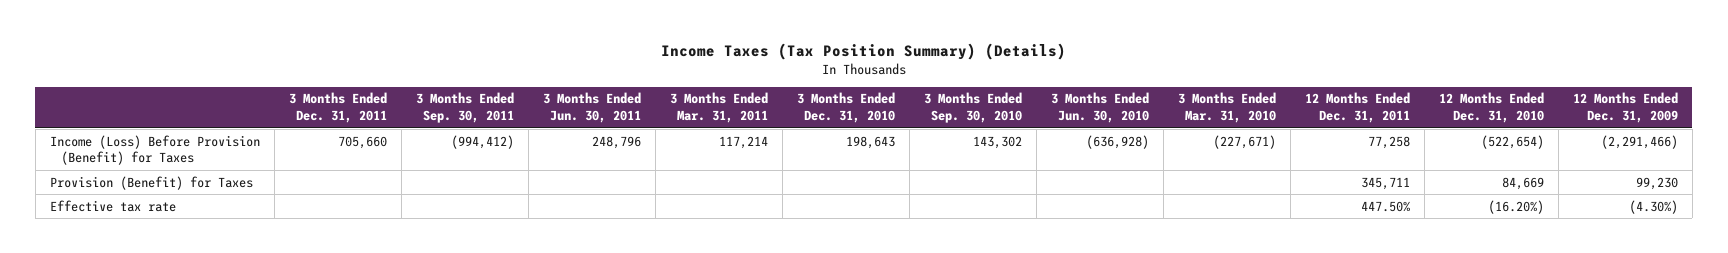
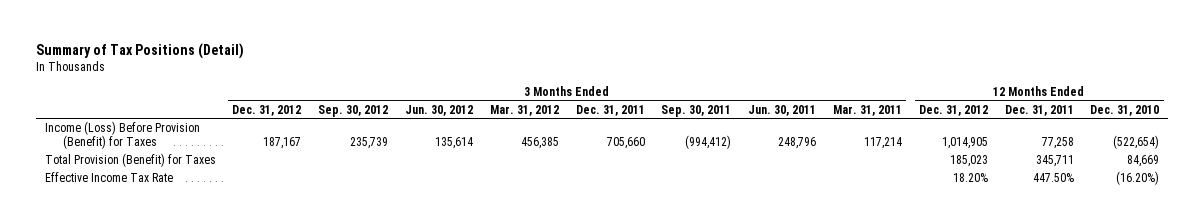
- Income Taxes (Tax Position Summary) (Details)
+ Summary of Tax Positions (Detail)
- | 3 Months Ended Dec. 31, 2011 | 3 Months Ended Sep. 30, 2011 | 3 Months Ended Jun. 30, 2011 | 3 Months Ended Mar. 31, 2011 | 3 Months Ended Dec. 31, 2010 | 3 Months Ended Sep. 30, 2010 | 3 Months Ended Jun. 30, 2010 | 3 Months Ended Mar. 31, 2010 | 12 Months Ended Dec. 31, 2011 | 12 Months Ended Dec. 31, 2010 | 12 Months Ended Dec. 31, 2009
+ | 3 Months Ended Dec. 31, 2012 | 3 Months Ended Sep. 30, 2012 | 3 Months Ended Jun. 30, 2012 | 3 Months Ended Mar. 31, 2012 | 3 Months Ended Dec. 31, 2011 | 3 Months Ended Sep. 30, 2011 | 3 Months Ended Jun. 30, 2011 | 3 Months Ended Mar. 31, 2011 | 12 Months Ended Dec. 31, 2012 | 12 Months Ended Dec. 31, 2011 | 12 Months Ended Dec. 31, 2010
- Provision (Benefit) for Taxes | | | | | | | | | 345,711 | 84,669 | 99,230
- Effective tax rate | | | | | | | | | 447.50% | (16.20%) | (4.30%)
+ Total Provision (Benefit) for Taxes | | | | | | | | | 185,023 | 345,711 | 84,669
+ Effective Income Tax Rate | | | | | | | | | 18.20% | 447.50% | (16.20%)

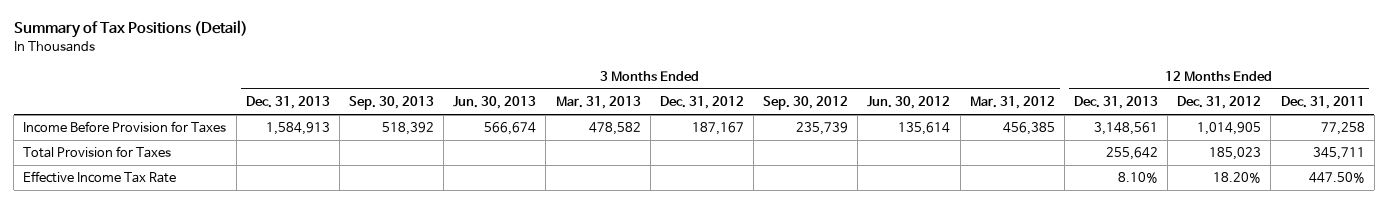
- | 3 Months Ended Dec. 31, 2012 | 3 Months Ended Sep. 30, 2012 | 3 Months Ended Jun. 30, 2012 | 3 Months Ended Mar. 31, 2012 | 3 Months Ended Dec. 31, 2011 | 3 Months Ended Sep. 30, 2011 | 3 Months Ended Jun. 30, 2011 | 3 Months Ended Mar. 31, 2011 | 12 Months Ended Dec. 31, 2012 | 12 Months Ended Dec. 31, 2011 | 12 Months Ended Dec. 31, 2010
+ | 3 Months Ended Dec. 31, 2013 | 3 Months Ended Sep. 30, 2013 | 3 Months Ended Jun. 30, 2013 | 3 Months Ended Mar. 31, 2013 | 3 Months Ended Dec. 31, 2012 | 3 Months Ended Sep. 30, 2012 | 3 Months Ended Jun. 30, 2012 | 3 Months Ended Mar. 31, 2012 | 12 Months Ended Dec. 31, 2013 | 12 Months Ended Dec. 31, 2012 | 12 Months Ended Dec. 31, 2011
- Income (Loss) Before Provision (Benefit) for Taxes | 187,167 | 235,739 | 135,614 | 456,385 | 705,660 | (994,412) | 248,796 | 117,214 | 1,014,905 | 77,258 | (522,654)
- Total Provision (Benefit) for Taxes | | | | | | | | | 185,023 | 345,711 | 84,669
+ Income Before Provision for Taxes | 1,584,913 | 518,392 | 566,674 | 478,582 | 187,167 | 235,739 | 135,614 | 456,385 | 3,148,561 | 1,014,905 | 77,258
+ Total Provision for Taxes | | | | | | | | | 255,642 | 185,023 | 345,711

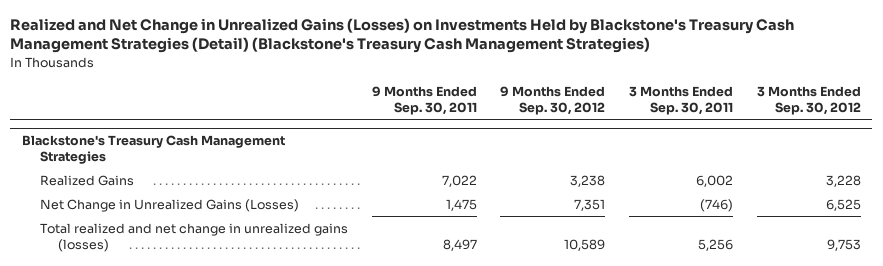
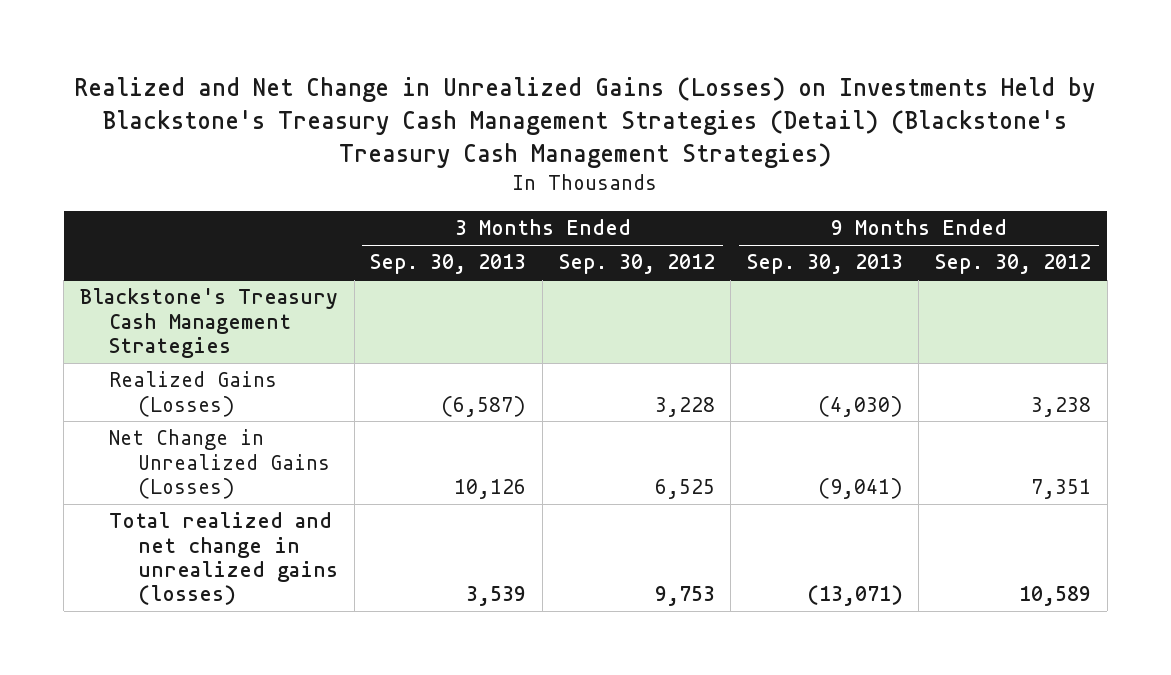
- | 9 Months Ended Sep. 30, 2011 | 9 Months Ended Sep. 30, 2012 | 3 Months Ended Sep. 30, 2011 | 3 Months Ended Sep. 30, 2012
+ | 3 Months Ended Sep. 30, 2013 | 3 Months Ended Sep. 30, 2012 | 9 Months Ended Sep. 30, 2013 | 9 Months Ended Sep. 30, 2012
@ Blackstone's Treasury Cash Management Strategies
- Realized Gains | 7,022 | 3,238 | 6,002 | 3,228
+ Realized Gains (Losses) | (6,587) | 3,228 | (4,030) | 3,238

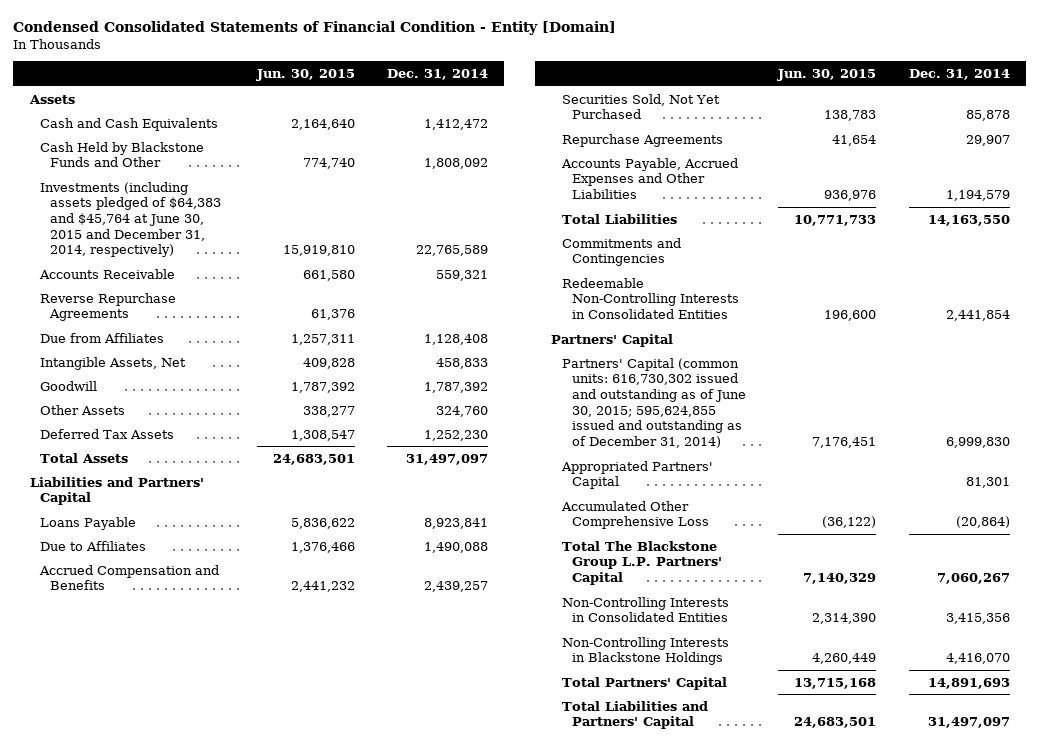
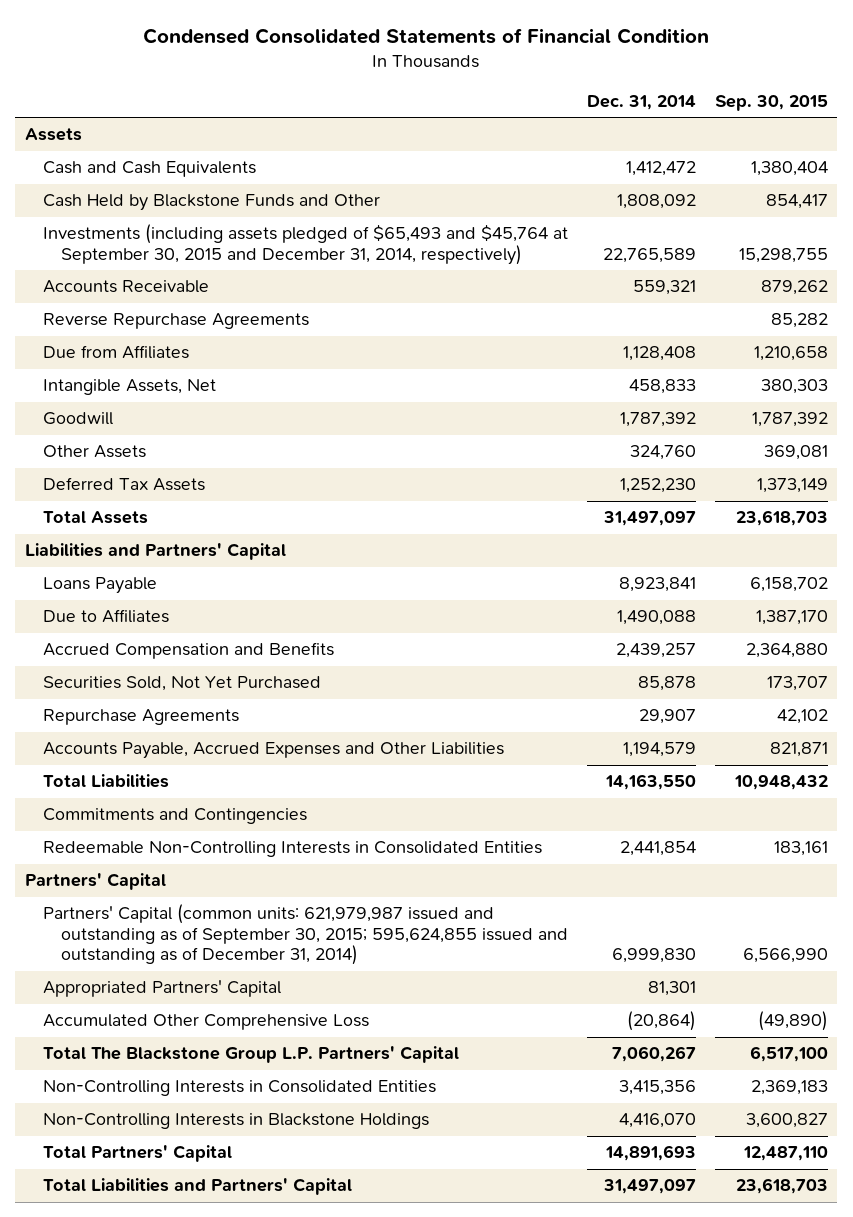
- Condensed Consolidated Statements of Financial Condition - Entity [Domain]
+ Condensed Consolidated Statements of Financial Condition
- | Jun. 30, 2015 | Dec. 31, 2014
+ | Dec. 31, 2014 | Sep. 30, 2015
- Investments (including assets pledged of $64,383 and $45,764 at June 30, 2015 and December 31, 2014, respectively) | 15,919,810 | 22,765,589
+ Investments (including assets pledged of $65,493 and $45,764 at September 30, 2015 and December 31, 2014, respectively) | 22,765,589 | 15,298,755
- Partners' Capital (common units: 616,730,302 issued and outstanding as of June 30, 2015; 595,624,855 issued and outstanding as of December 31, 2014) | 7,176,451 | 6,999,830
+ Partners' Capital (common units: 621,979,987 issued and outstanding as of September 30, 2015; 595,624,855 issued and outstanding as of December 31, 2014) | 6,999,830 | 6,566,990

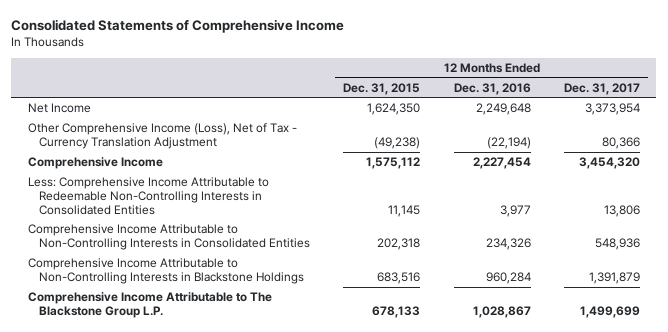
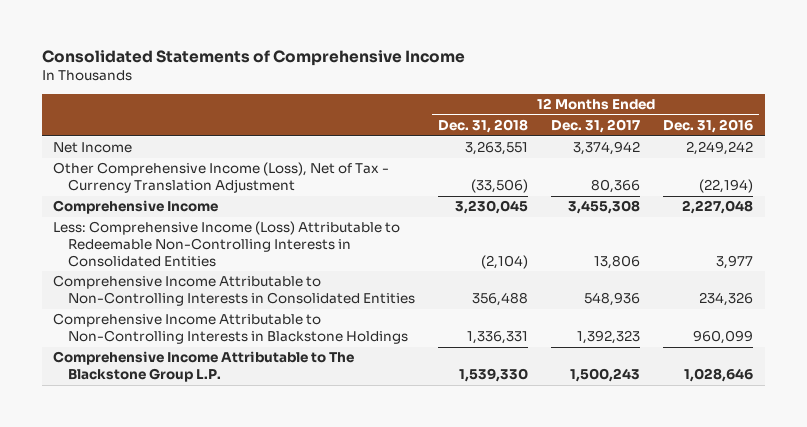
- | 12 Months Ended Dec. 31, 2015 | 12 Months Ended Dec. 31, 2016 | 12 Months Ended Dec. 31, 2017
+ | 12 Months Ended Dec. 31, 2018 | 12 Months Ended Dec. 31, 2017 | 12 Months Ended Dec. 31, 2016
- Net Income | 1,624,350 | 2,249,648 | 3,373,954
+ Net Income | 3,263,551 | 3,374,942 | 2,249,242
- Comprehensive Income | 1,575,112 | 2,227,454 | 3,454,320
- Less: Comprehensive Income Attributable to Redeemable Non-Controlling Interests in Consolidated Entities | 11,145 | 3,977 | 13,806
+ Comprehensive Income | 3,230,045 | 3,455,308 | 2,227,048
+ Less: Comprehensive Income (Loss) Attributable to Redeemable Non-Controlling Interests in Consolidated Entities | (2,104) | 13,806 | 3,977
- Comprehensive Income Attributable to Non-Controlling Interests in Blackstone Holdings | 683,516 | 960,284 | 1,391,879
- Comprehensive Income Attributable to The Blackstone Group L.P. | 678,133 | 1,028,867 | 1,499,699
+ Comprehensive Income Attributable to Non-Controlling Interests in Blackstone Holdings | 1,336,331 | 1,392,323 | 960,099
+ Comprehensive Income Attributable to The Blackstone Group L.P. | 1,539,330 | 1,500,243 | 1,028,646

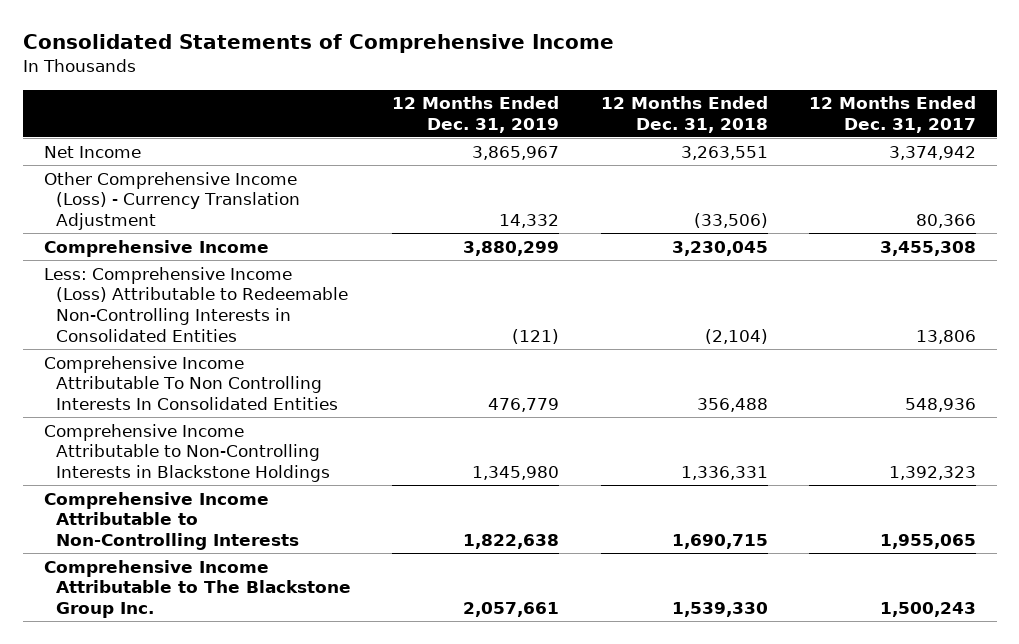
- | 12 Months Ended Dec. 31, 2018 | 12 Months Ended Dec. 31, 2017 | 12 Months Ended Dec. 31, 2016
+ | 12 Months Ended Dec. 31, 2019 | 12 Months Ended Dec. 31, 2018 | 12 Months Ended Dec. 31, 2017
- Other Comprehensive Income (Loss), Net of Tax - Currency Translation Adjustment | (33,506) | 80,366 | (22,194)
+ Other Comprehensive Income (Loss) - Currency Translation Adjustment | 14,332 | (33,506) | 80,366
- Comprehensive Income Attributable to Non-Controlling Interests in Consolidated Entities | 356,488 | 548,936 | 234,326
+ Comprehensive Income Attributable To Non Controlling Interests In Consolidated Entities | 476,779 | 356,488 | 548,936
- Comprehensive Income Attributable to The Blackstone Group L.P. | 1,539,330 | 1,500,243 | 1,028,646
+ Comprehensive Income Attributable to Non-Controlling Interests | 1,822,638 | 1,690,715 | 1,955,065
+ Comprehensive Income Attributable to The Blackstone Group Inc. | 2,057,661 | 1,539,330 | 1,500,243

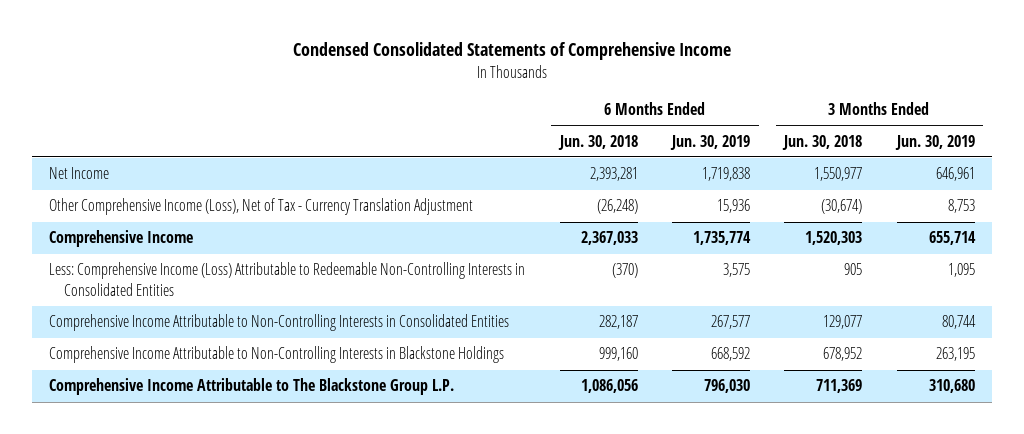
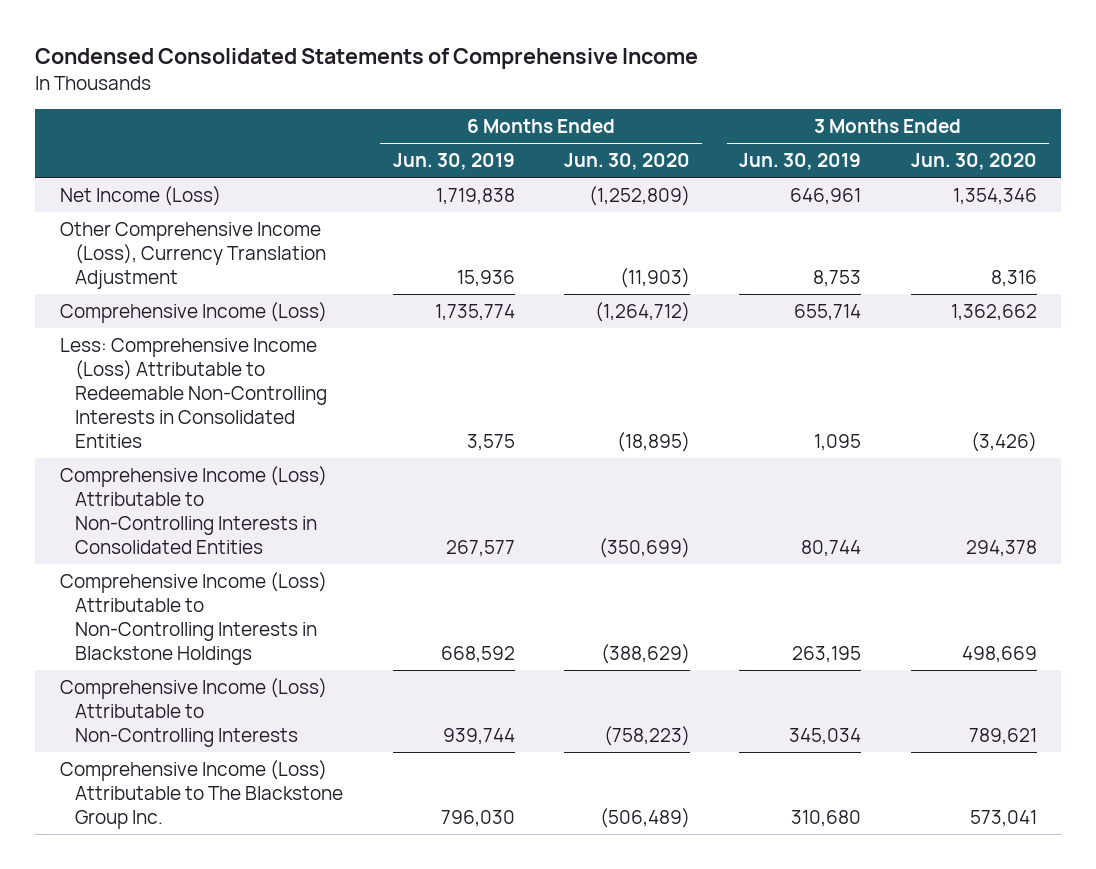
- | 6 Months Ended Jun. 30, 2018 | 6 Months Ended Jun. 30, 2019 | 3 Months Ended Jun. 30, 2018 | 3 Months Ended Jun. 30, 2019
+ | 6 Months Ended Jun. 30, 2019 | 6 Months Ended Jun. 30, 2020 | 3 Months Ended Jun. 30, 2019 | 3 Months Ended Jun. 30, 2020
- Net Income | 2,393,281 | 1,719,838 | 1,550,977 | 646,961
- Other Comprehensive Income (Loss), Net of Tax - Currency Translation Adjustment | (26,248) | 15,936 | (30,674) | 8,753
- Comprehensive Income | 2,367,033 | 1,735,774 | 1,520,303 | 655,714
+ Net Income (Loss) | 1,719,838 | (1,252,809) | 646,961 | 1,354,346
+ Other Comprehensive Income (Loss), Currency Translation Adjustment | 15,936 | (11,903) | 8,753 | 8,316
+ Comprehensive Income (Loss) | 1,735,774 | (1,264,712) | 655,714 | 1,362,662
- Comprehensive Income Attributable to Non-Controlling Interests in Consolidated Entities | 282,187 | 267,577 | 129,077 | 80,744
- Comprehensive Income Attributable to Non-Controlling Interests in Blackstone Holdings | 999,160 | 668,592 | 678,952 | 263,195
- Comprehensive Income Attributable to The Blackstone Group L.P. | 1,086,056 | 796,030 | 711,369 | 310,680
+ Comprehensive Income (Loss) Attributable to Non-Controlling Interests in Consolidated Entities | 267,577 | (350,699) | 80,744 | 294,378
+ Comprehensive Income (Loss) Attributable to Non-Controlling Interests in Blackstone Holdings | 668,592 | (388,629) | 263,195 | 498,669
+ Comprehensive Income (Loss) Attributable to Non-Controlling Interests | 939,744 | (758,223) | 345,034 | 789,621
+ Comprehensive Income (Loss) Attributable to The Blackstone Group Inc. | 796,030 | (506,489) | 310,680 | 573,041

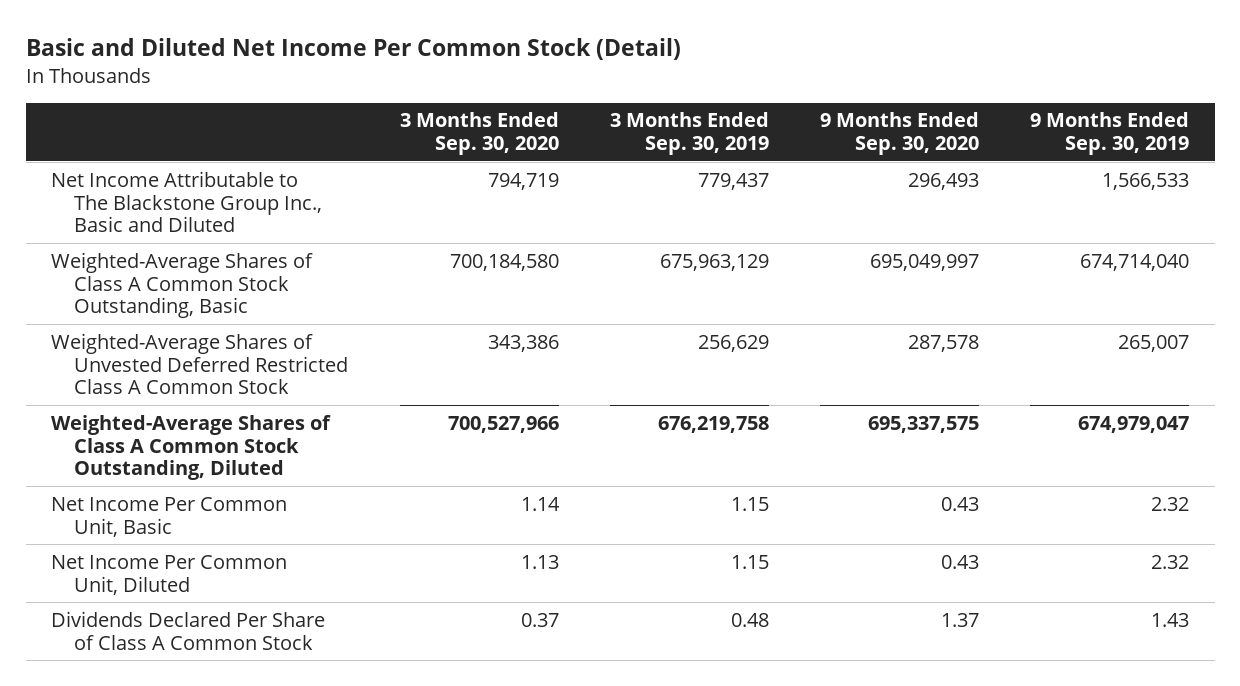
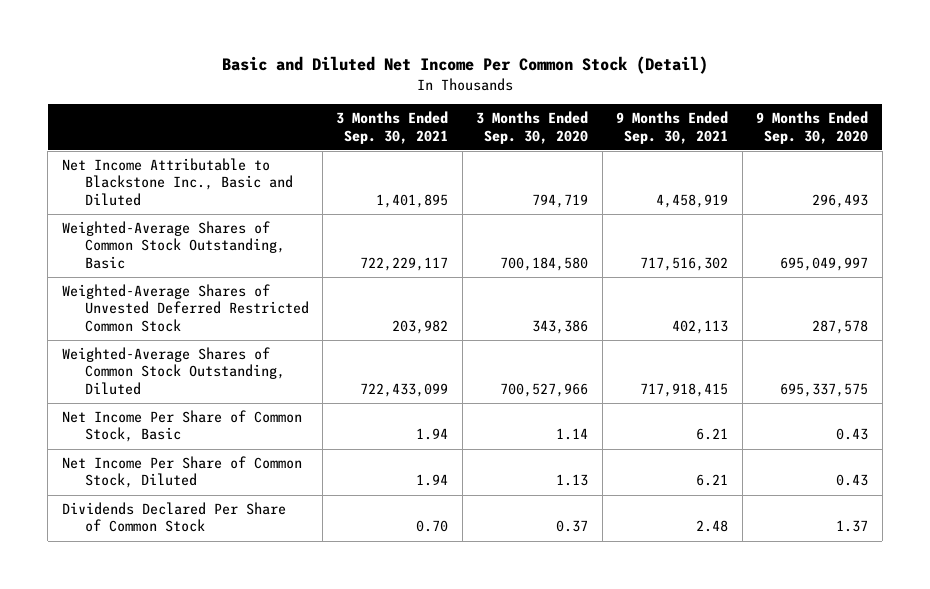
- | 3 Months Ended Sep. 30, 2020 | 3 Months Ended Sep. 30, 2019 | 9 Months Ended Sep. 30, 2020 | 9 Months Ended Sep. 30, 2019
+ | 3 Months Ended Sep. 30, 2021 | 3 Months Ended Sep. 30, 2020 | 9 Months Ended Sep. 30, 2021 | 9 Months Ended Sep. 30, 2020
- Net Income Attributable to The Blackstone Group Inc., Basic and Diluted | 794,719 | 779,437 | 296,493 | 1,566,533
- Weighted-Average Shares of Class A Common Stock Outstanding, Basic | 700,184,580 | 675,963,129 | 695,049,997 | 674,714,040
- Weighted-Average Shares of Unvested Deferred Restricted Class A Common Stock | 343,386 | 256,629 | 287,578 | 265,007
- Weighted-Average Shares of Class A Common Stock Outstanding, Diluted | 700,527,966 | 676,219,758 | 695,337,575 | 674,979,047
- Net Income Per Common Unit, Basic | 1.14 | 1.15 | 0.43 | 2.32
- Net Income Per Common Unit, Diluted | 1.13 | 1.15 | 0.43 | 2.32
- Dividends Declared Per Share of Class A Common Stock | 0.37 | 0.48 | 1.37 | 1.43
+ Net Income Attributable to Blackstone Inc., Basic and Diluted | 1,401,895 | 794,719 | 4,458,919 | 296,493
+ Weighted-Average Shares of Common Stock Outstanding, Basic | 722,229,117 | 700,184,580 | 717,516,302 | 695,049,997
+ Weighted-Average Shares of Unvested Deferred Restricted Common Stock | 203,982 | 343,386 | 402,113 | 287,578
+ Weighted-Average Shares of Common Stock Outstanding, Diluted | 722,433,099 | 700,527,966 | 717,918,415 | 695,337,575
+ Net Income Per Share of Common Stock, Basic | 1.94 | 1.14 | 6.21 | 0.43
+ Net Income Per Share of Common Stock, Diluted | 1.94 | 1.13 | 6.21 | 0.43
+ Dividends Declared Per Share of Common Stock | 0.70 | 0.37 | 2.48 | 1.37

